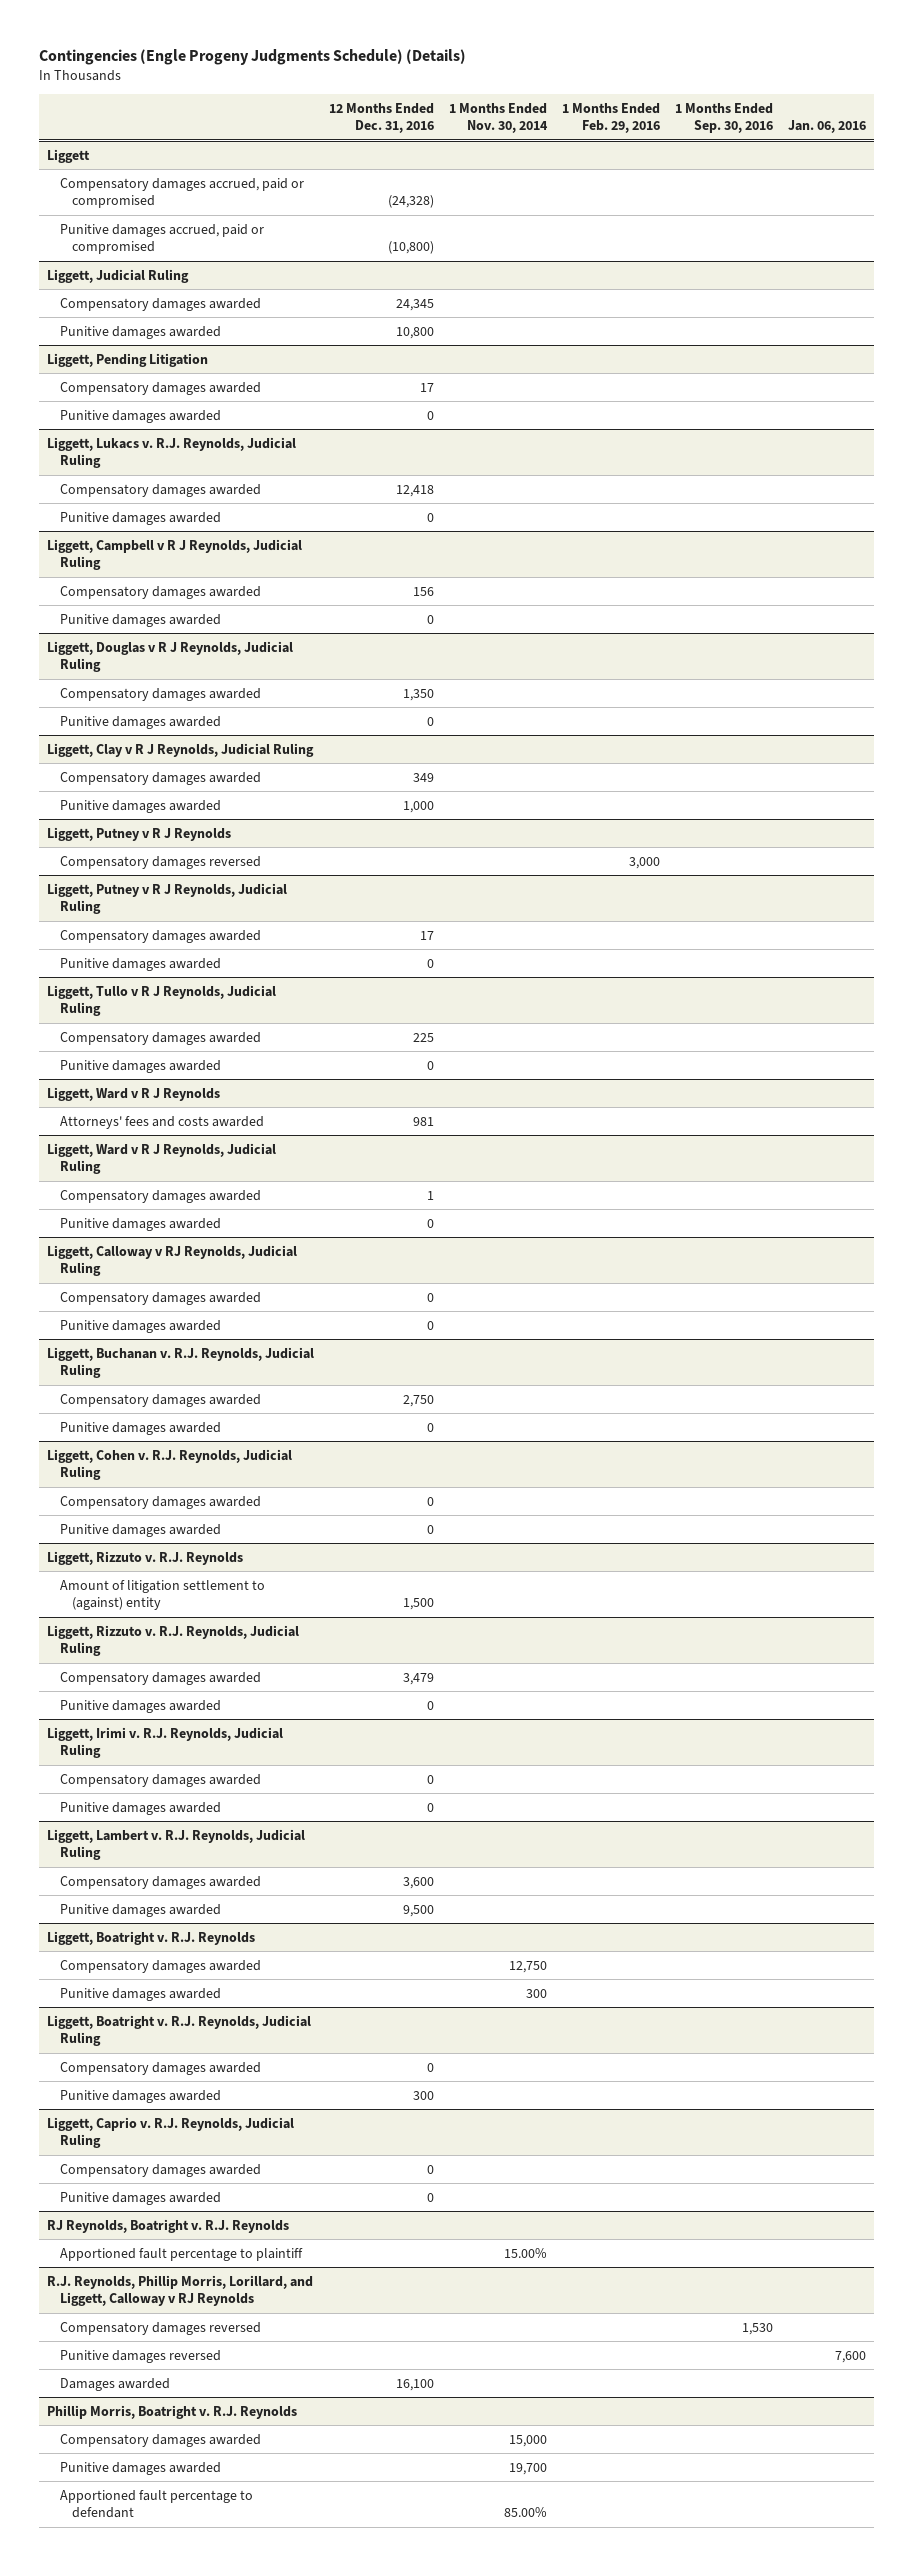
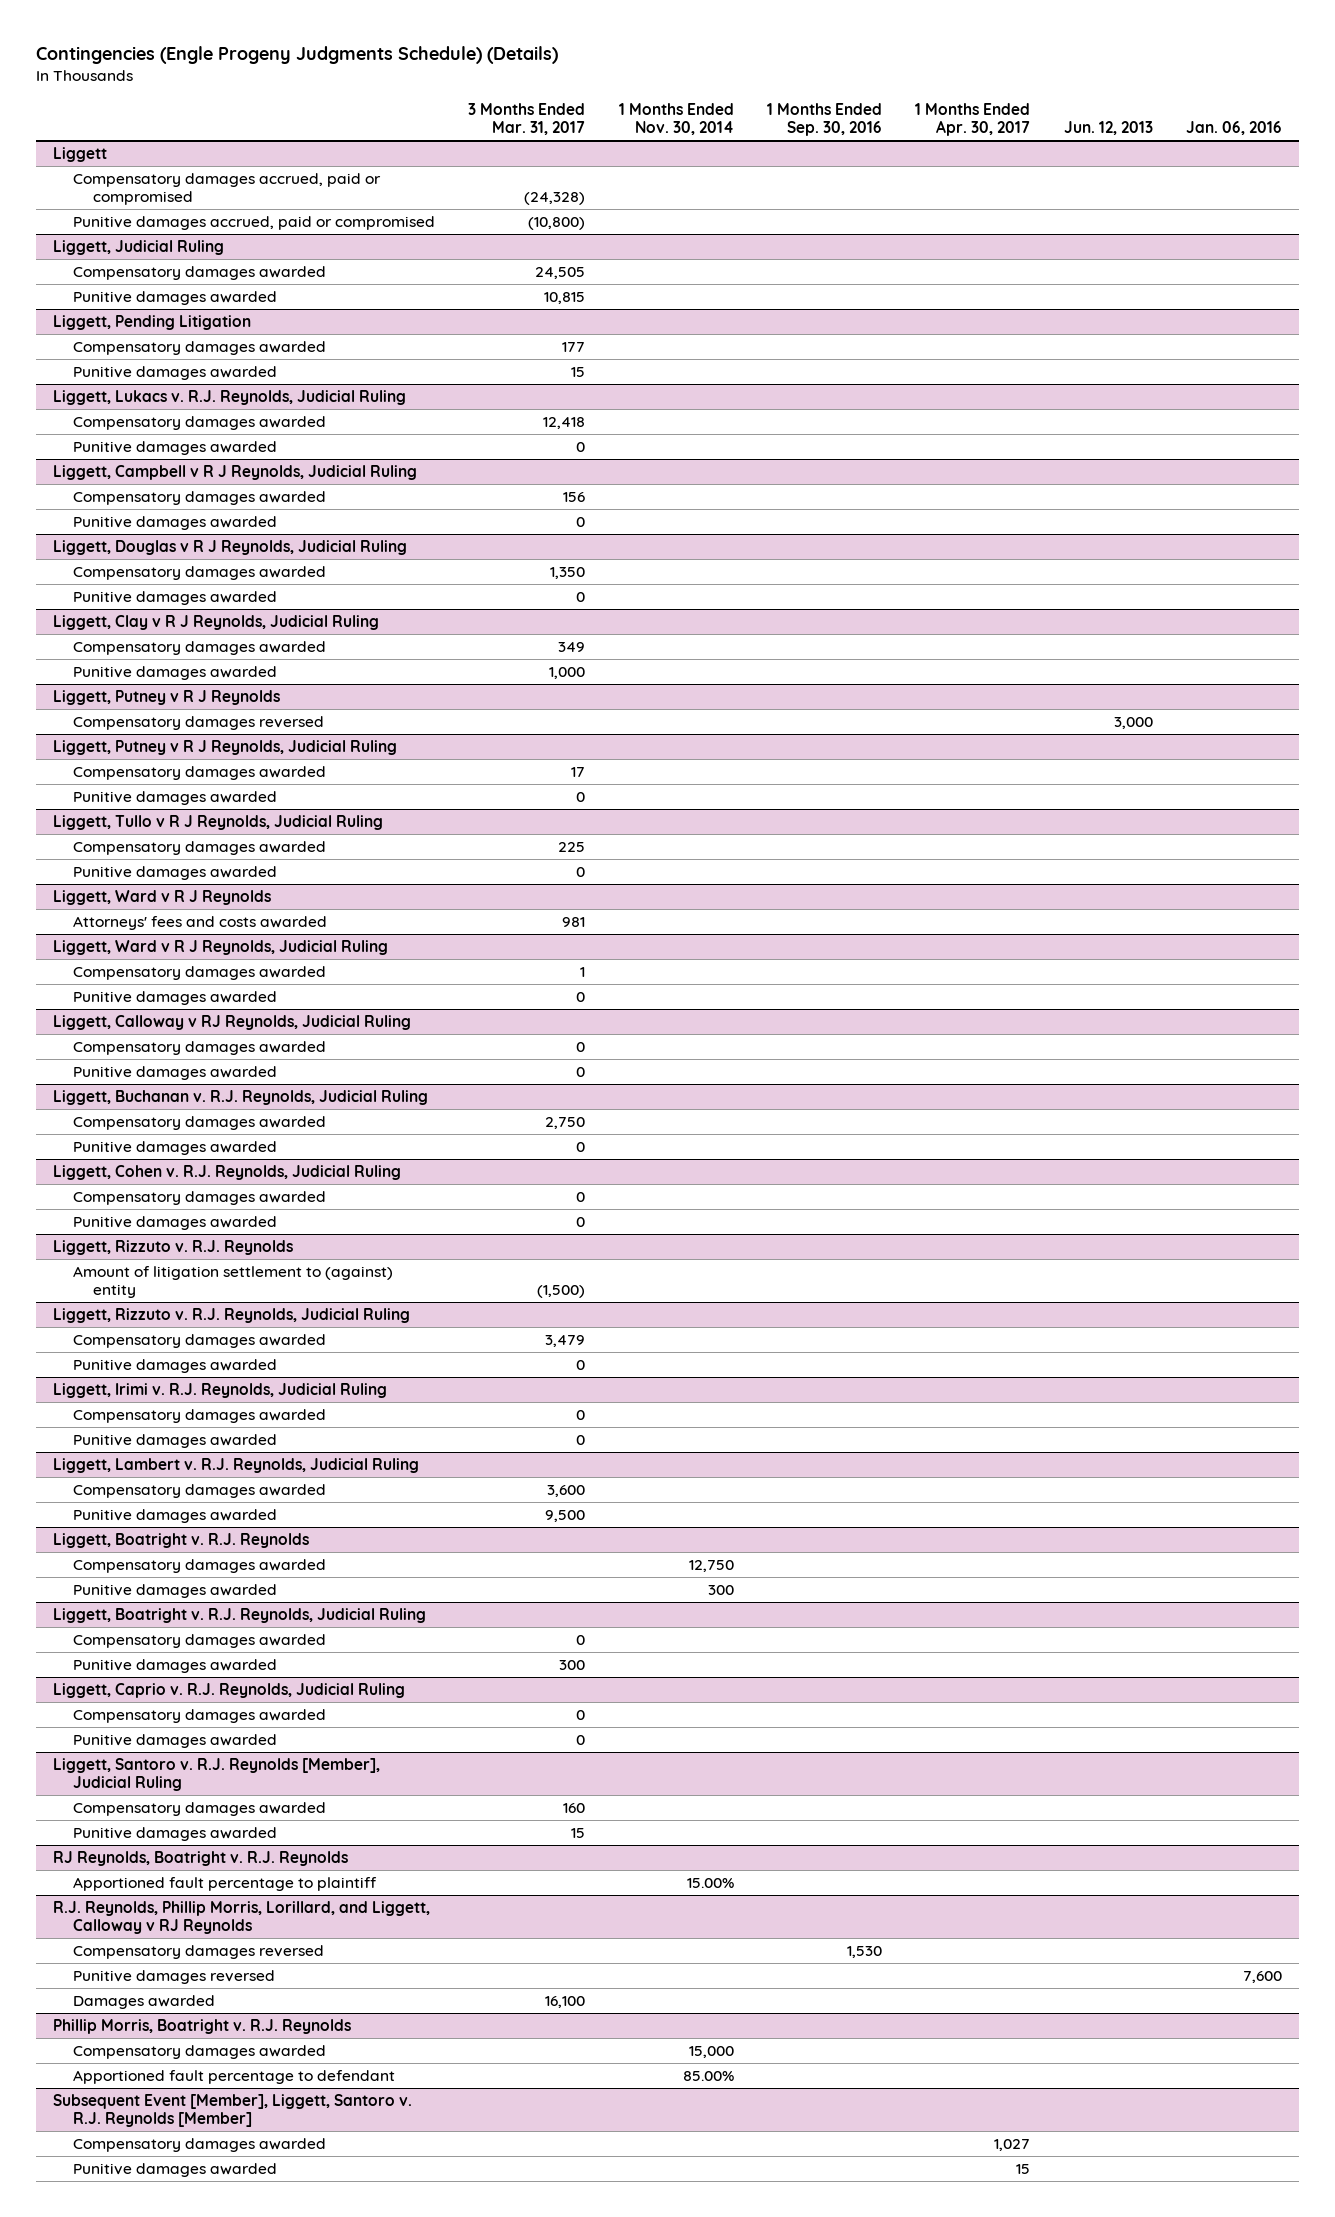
- | 12 Months Ended Dec. 31, 2016 | 1 Months Ended Nov. 30, 2014 | 1 Months Ended Feb. 29, 2016 | 1 Months Ended Sep. 30, 2016 | Jan. 06, 2016
+ | 3 Months Ended Mar. 31, 2017 | 1 Months Ended Nov. 30, 2014 | 1 Months Ended Sep. 30, 2016 | 1 Months Ended Apr. 30, 2017 | Jun. 12, 2013 | Jan. 06, 2016
+ Liggett, Santoro v. R.J. Reynolds [Member], Judicial Ruling
+ Compensatory damages awarded | 160 | | | | |
+ Punitive damages awarded | 15 | | | | |
@ Phillip Morris, Boatright v. R.J. Reynolds
- Punitive damages awarded | | 19,700 | | |
+ Subsequent Event [Member], Liggett, Santoro v. R.J. Reynolds [Member]
+ Compensatory damages awarded | | | | 1,027 | |
+ Punitive damages awarded | | | | 15 | |

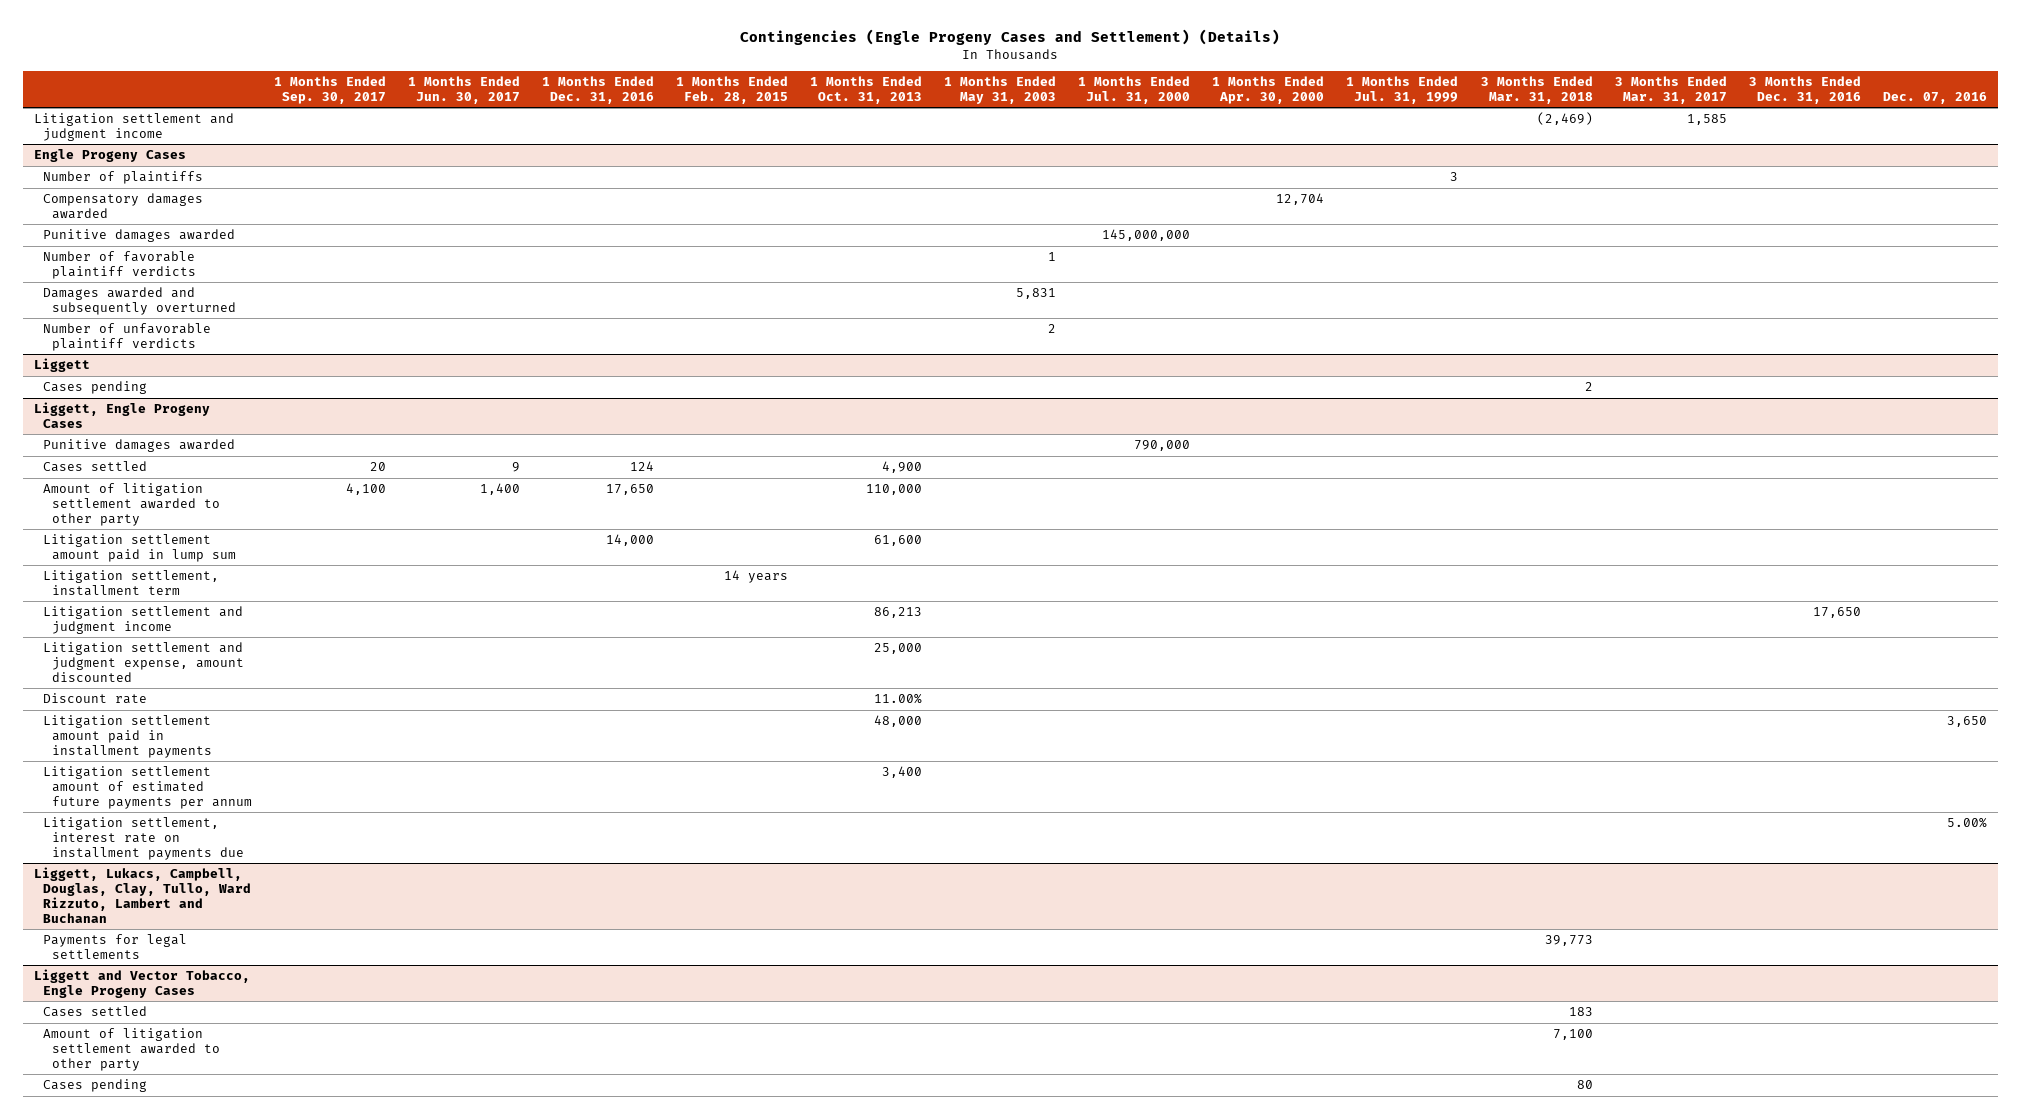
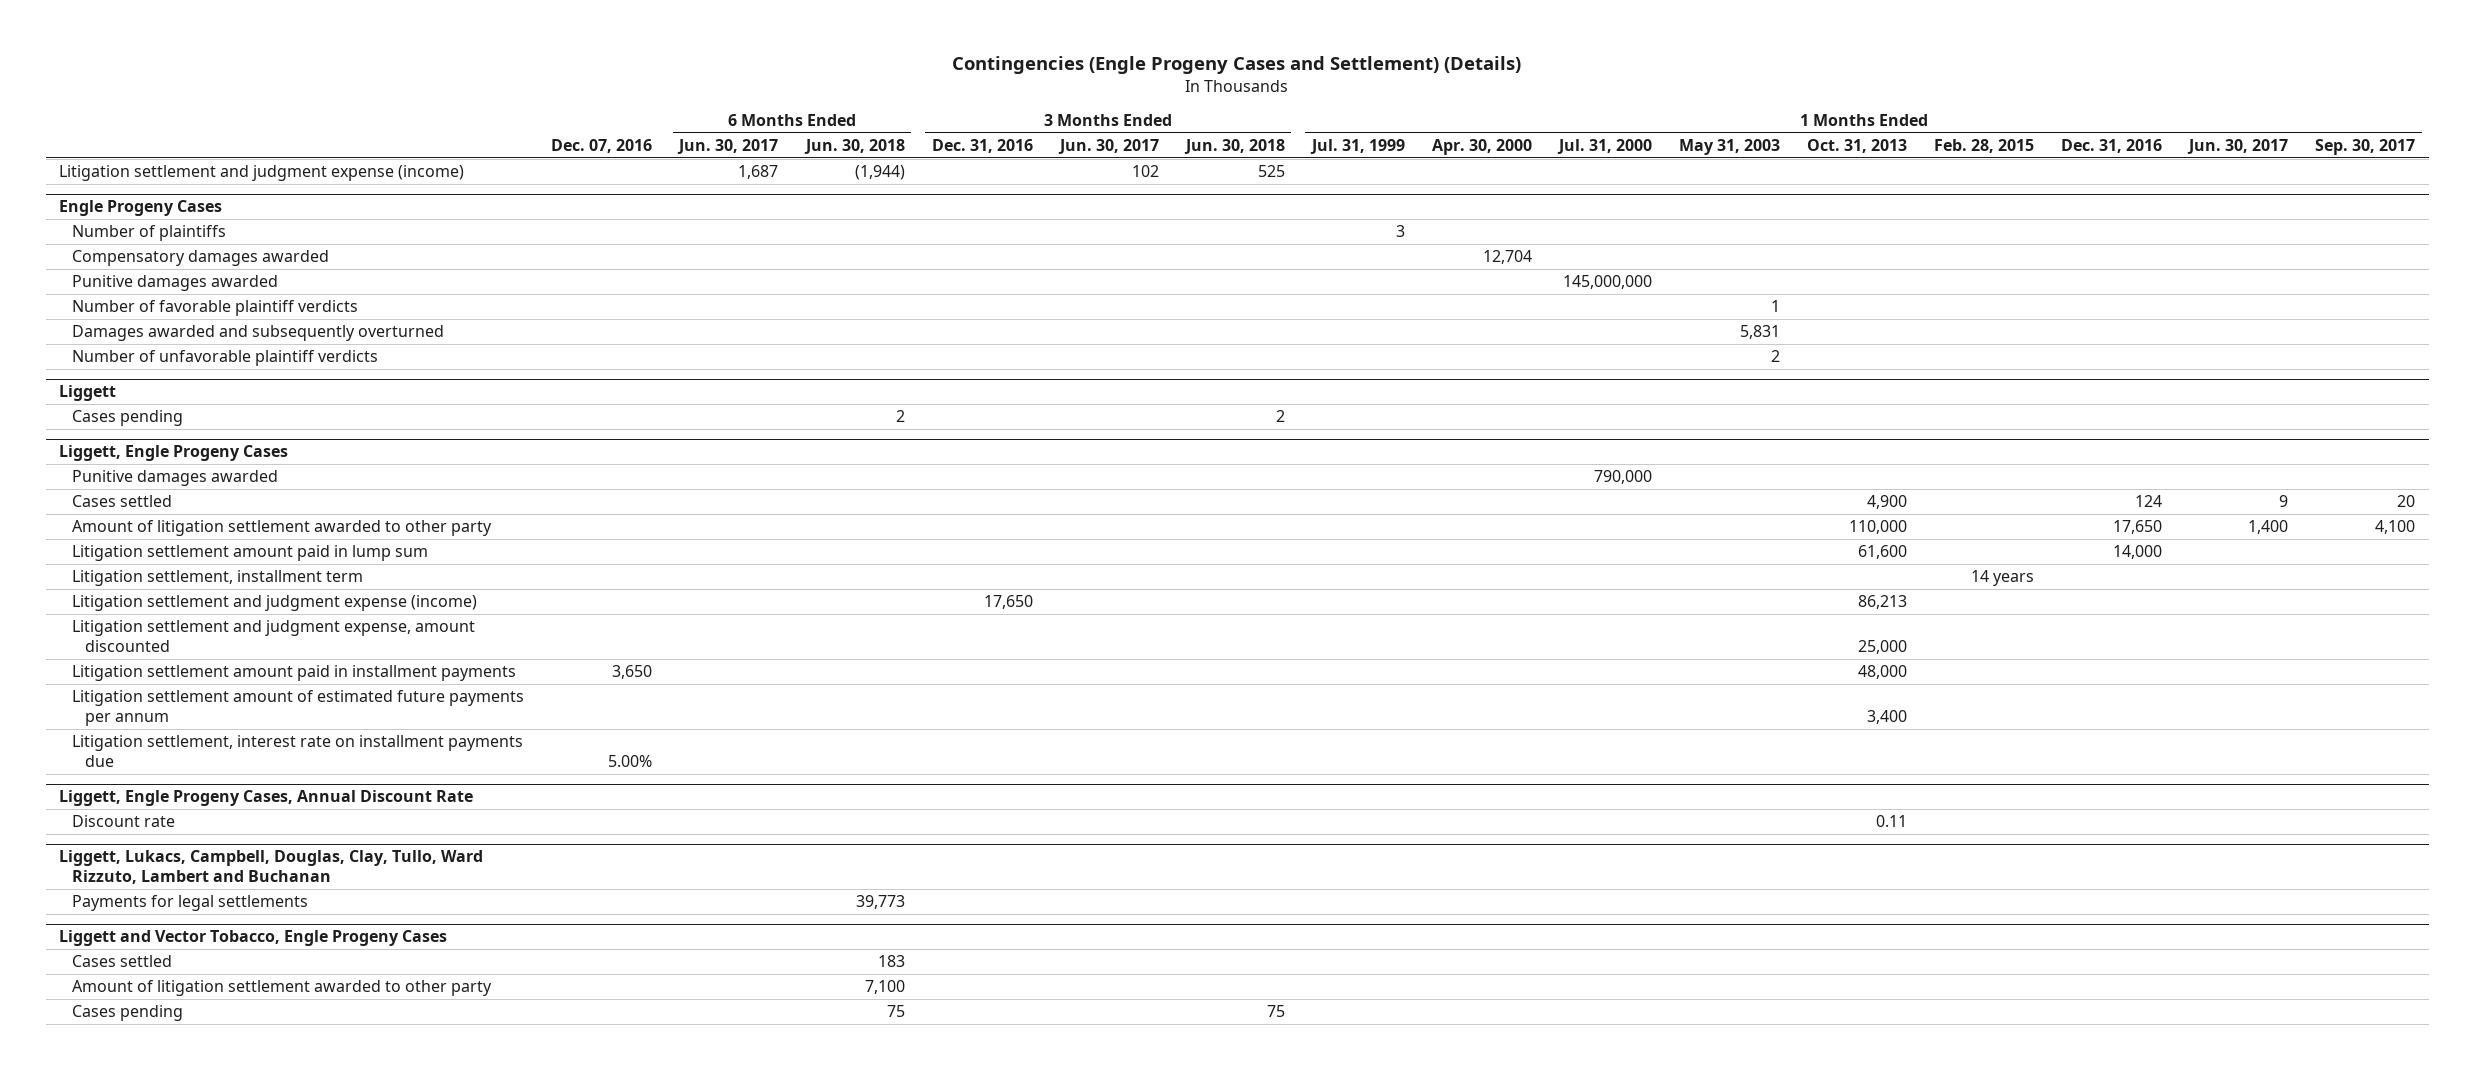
- | 1 Months Ended Sep. 30, 2017 | 1 Months Ended Jun. 30, 2017 | 1 Months Ended Dec. 31, 2016 | 1 Months Ended Feb. 28, 2015 | 1 Months Ended Oct. 31, 2013 | 1 Months Ended May 31, 2003 | 1 Months Ended Jul. 31, 2000 | 1 Months Ended Apr. 30, 2000 | 1 Months Ended Jul. 31, 1999 | 3 Months Ended Mar. 31, 2018 | 3 Months Ended Mar. 31, 2017 | 3 Months Ended Dec. 31, 2016 | Dec. 07, 2016
+ | Dec. 07, 2016 | 6 Months Ended Jun. 30, 2017 | 6 Months Ended Jun. 30, 2018 | 3 Months Ended Dec. 31, 2016 | 3 Months Ended Jun. 30, 2017 | 3 Months Ended Jun. 30, 2018 | 1 Months Ended Jul. 31, 1999 | 1 Months Ended Apr. 30, 2000 | 1 Months Ended Jul. 31, 2000 | 1 Months Ended May 31, 2003 | 1 Months Ended Oct. 31, 2013 | 1 Months Ended Feb. 28, 2015 | 1 Months Ended Dec. 31, 2016 | 1 Months Ended Jun. 30, 2017 | 1 Months Ended Sep. 30, 2017
- Litigation settlement and judgment income | | | | | | | | | | (2,469) | 1,585 | |
+ Litigation settlement and judgment expense (income) | | 1,687 | (1,944) | | 102 | 525 | | | | | | | | |
@ Liggett, Engle Progeny Cases
- Litigation settlement and judgment income | | | | | 86,213 | | | | | | | 17,650 |
+ Litigation settlement and judgment expense (income) | | | | 17,650 | | | | | | | 86,213 | | | |
- Discount rate | | | | | 11.00% | | | | | | | |
+ Liggett, Engle Progeny Cases, Annual Discount Rate
+ Discount rate | | | | | | | | | | | 0.11 | | | |

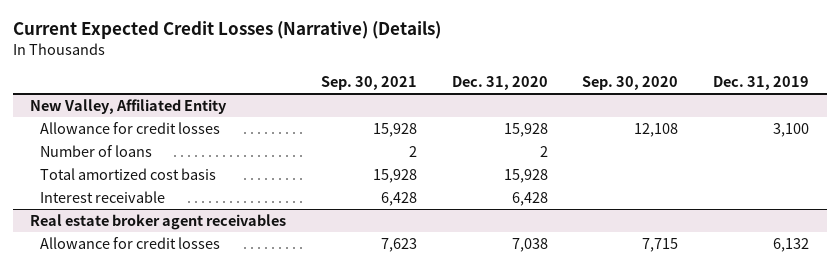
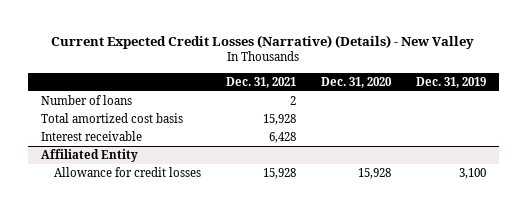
- Current Expected Credit Losses (Narrative) (Details)
+ Current Expected Credit Losses (Narrative) (Details) - New Valley
- | Sep. 30, 2021 | Dec. 31, 2020 | Sep. 30, 2020 | Dec. 31, 2019
+ | Dec. 31, 2021 | Dec. 31, 2020 | Dec. 31, 2019
- New Valley, Affiliated Entity
+ Number of loans | 2 | |
+ Total amortized cost basis | 15,928 | |
+ Interest receivable | 6,428 | |
+ Affiliated Entity
- Number of loans | 2 | 2 | |
- Total amortized cost basis | 15,928 | 15,928 | |
- Interest receivable | 6,428 | 6,428 | |
- Real estate broker agent receivables
- Allowance for credit losses | 7,623 | 7,038 | 7,715 | 6,132

